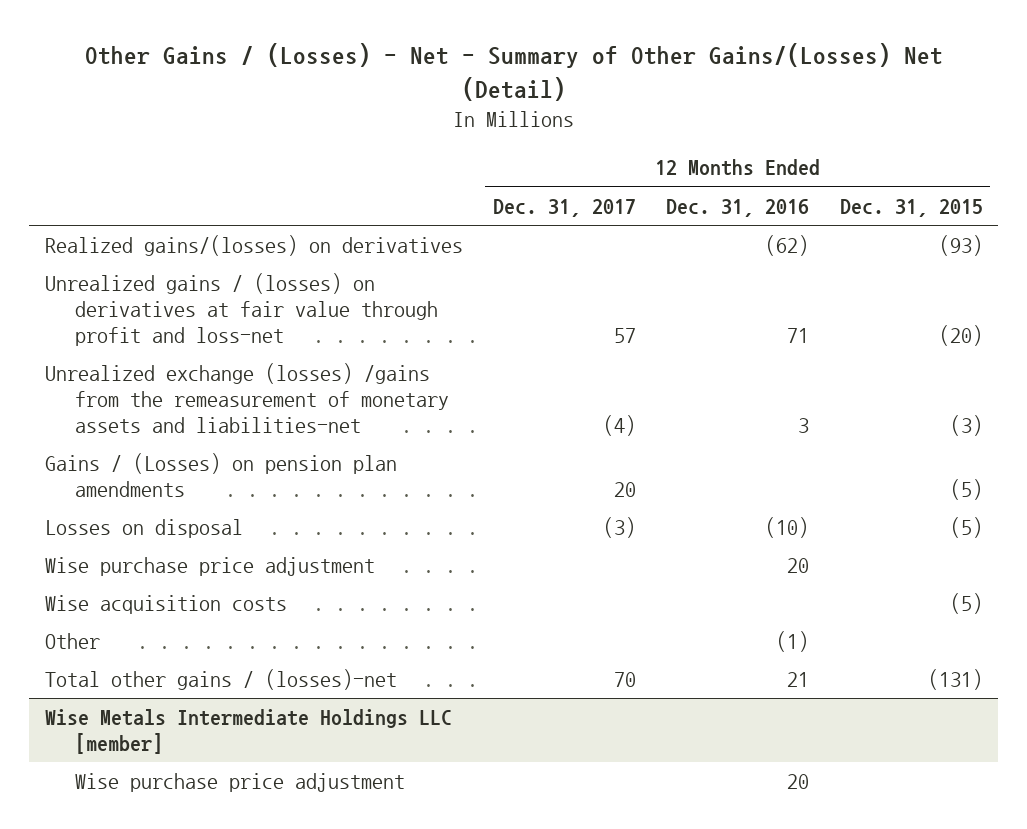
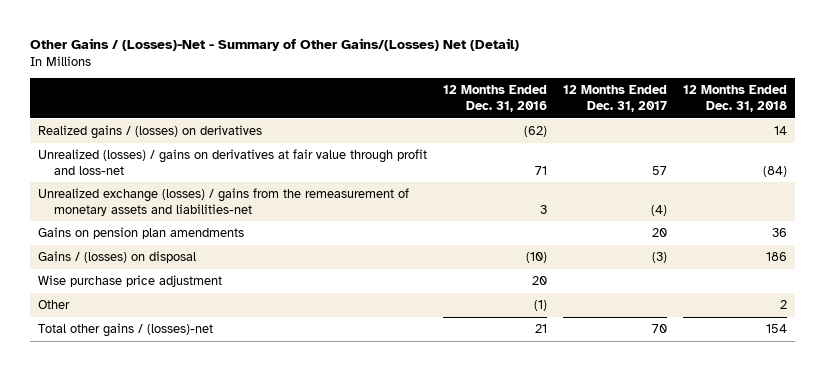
- Other Gains / (Losses) - Net - Summary of Other Gains/(Losses) Net (Detail)
+ Other Gains / (Losses)-Net - Summary of Other Gains/(Losses) Net (Detail)
- | 12 Months Ended Dec. 31, 2017 | 12 Months Ended Dec. 31, 2016 | 12 Months Ended Dec. 31, 2015
+ | 12 Months Ended Dec. 31, 2016 | 12 Months Ended Dec. 31, 2017 | 12 Months Ended Dec. 31, 2018
- Realized gains/(losses) on derivatives | | (62) | (93)
- Unrealized gains / (losses) on derivatives at fair value through profit and loss-net | 57 | 71 | (20)
- Unrealized exchange (losses) /gains from the remeasurement of monetary assets and liabilities-net | (4) | 3 | (3)
- Gains / (Losses) on pension plan amendments | 20 | | (5)
- Losses on disposal | (3) | (10) | (5)
+ Realized gains / (losses) on derivatives | (62) | | 14
+ Unrealized (losses) / gains on derivatives at fair value through profit and loss-net | 71 | 57 | (84)
+ Unrealized exchange (losses) / gains from the remeasurement of monetary assets and liabilities-net | 3 | (4) |
+ Gains on pension plan amendments | | 20 | 36
+ Gains / (losses) on disposal | (10) | (3) | 186
- Wise acquisition costs | | | (5)
- Wise Metals Intermediate Holdings LLC [member]
- Wise purchase price adjustment | | 20 |

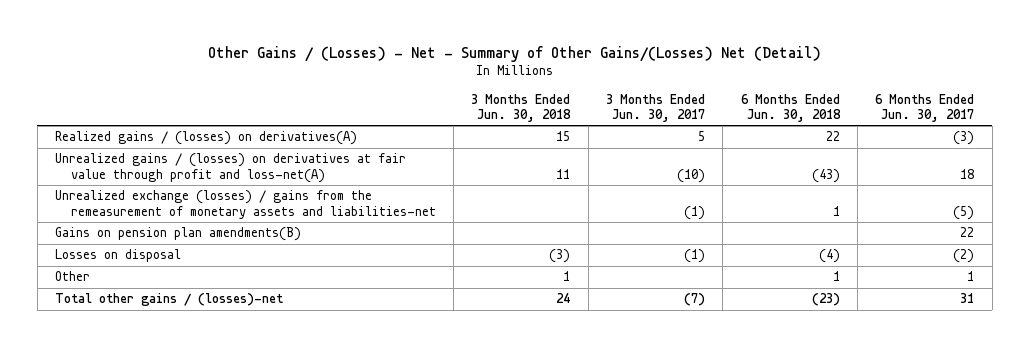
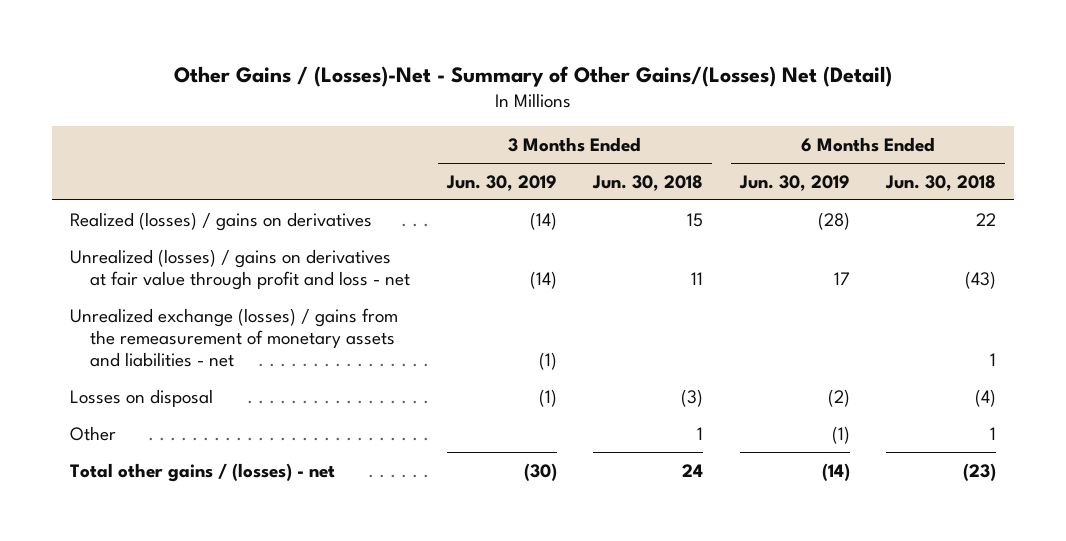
- Other Gains / (Losses) - Net - Summary of Other Gains/(Losses) Net (Detail)
+ Other Gains / (Losses)-Net - Summary of Other Gains/(Losses) Net (Detail)
- | 3 Months Ended Jun. 30, 2018 | 3 Months Ended Jun. 30, 2017 | 6 Months Ended Jun. 30, 2018 | 6 Months Ended Jun. 30, 2017
+ | 3 Months Ended Jun. 30, 2019 | 3 Months Ended Jun. 30, 2018 | 6 Months Ended Jun. 30, 2019 | 6 Months Ended Jun. 30, 2018
- Realized gains / (losses) on derivatives(A) | 15 | 5 | 22 | (3)
- Unrealized gains / (losses) on derivatives at fair value through profit and loss-net(A) | 11 | (10) | (43) | 18
- Unrealized exchange (losses) / gains from the remeasurement of monetary assets and liabilities-net | | (1) | 1 | (5)
- Gains on pension plan amendments(B) | | | | 22
+ Realized (losses) / gains on derivatives | (14) | 15 | (28) | 22
+ Unrealized (losses) / gains on derivatives at fair value through profit and loss - net | (14) | 11 | 17 | (43)
+ Unrealized exchange (losses) / gains from the remeasurement of monetary assets and liabilities - net | (1) | | | 1
- Total other gains / (losses)-net | 24 | (7) | (23) | 31
+ Total other gains / (losses) - net | (30) | 24 | (14) | (23)

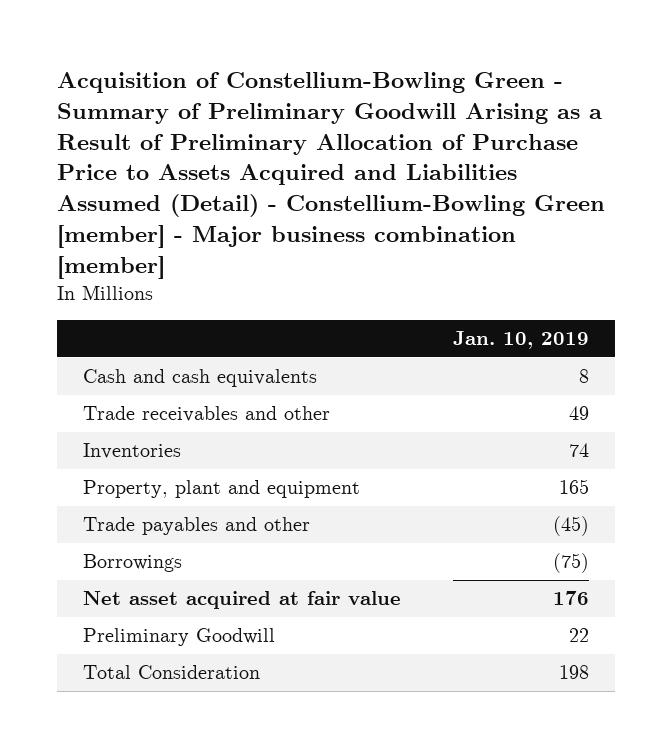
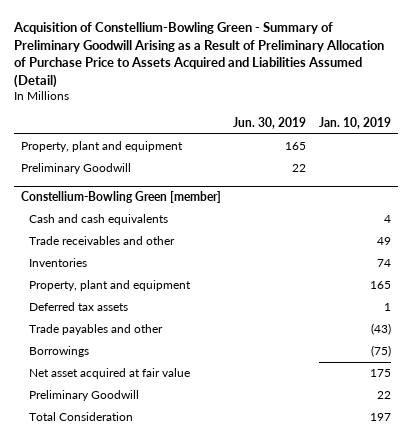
- Acquisition of Constellium-Bowling Green - Summary of Preliminary Goodwill Arising as a Result of Preliminary Allocation of Purchase Price to Assets Acquired and Liabilities Assumed (Detail) - Constellium-Bowling Green [member] - Major business combination [member]
+ Acquisition of Constellium-Bowling Green - Summary of Preliminary Goodwill Arising as a Result of Preliminary Allocation of Purchase Price to Assets Acquired and Liabilities Assumed (Detail)
- | Jan. 10, 2019
+ | Jun. 30, 2019 | Jan. 10, 2019
- Cash and cash equivalents | 8
+ Property, plant and equipment | 165 |
+ Preliminary Goodwill | 22 |
+ Constellium-Bowling Green [member]
+ Cash and cash equivalents | | 4
- Trade payables and other | (45)
+ Deferred tax assets | | 1
+ Trade payables and other | | (43)
- Net asset acquired at fair value | 176
+ Net asset acquired at fair value | | 175
- Total Consideration | 198
+ Total Consideration | | 197

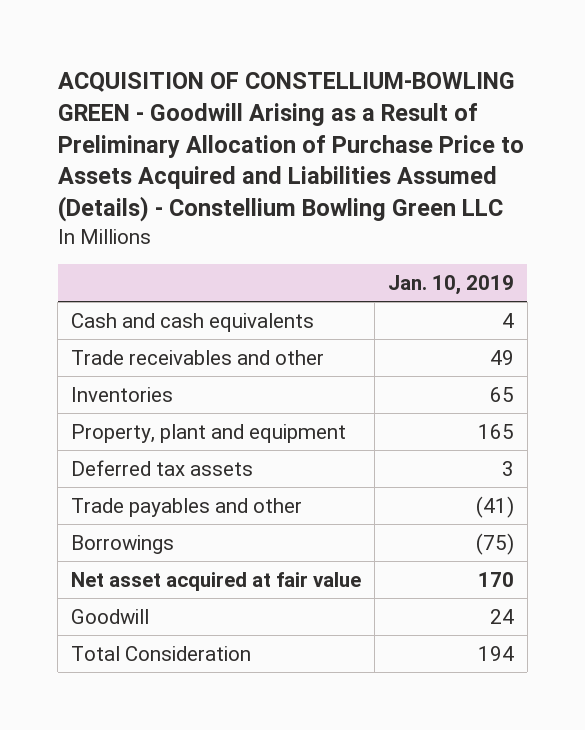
- Acquisition of Constellium-Bowling Green - Summary of Preliminary Goodwill Arising as a Result of Preliminary Allocation of Purchase Price to Assets Acquired and Liabilities Assumed (Detail)
+ ACQUISITION OF CONSTELLIUM-BOWLING GREEN - Goodwill Arising as a Result of Preliminary Allocation of Purchase Price to Assets Acquired and Liabilities Assumed (Details) - Constellium Bowling Green LLC
- | Jun. 30, 2019 | Jan. 10, 2019
+ | Jan. 10, 2019
- Property, plant and equipment | 165 |
- Preliminary Goodwill | 22 |
- Constellium-Bowling Green [member]
- Inventories | | 74
+ Inventories | 65
- Deferred tax assets | | 1
- Trade payables and other | | (43)
+ Deferred tax assets | 3
+ Trade payables and other | (41)
- Net asset acquired at fair value | | 175
- Preliminary Goodwill | | 22
- Total Consideration | | 197
+ Net asset acquired at fair value | 170
+ Goodwill | 24
+ Total Consideration | 194

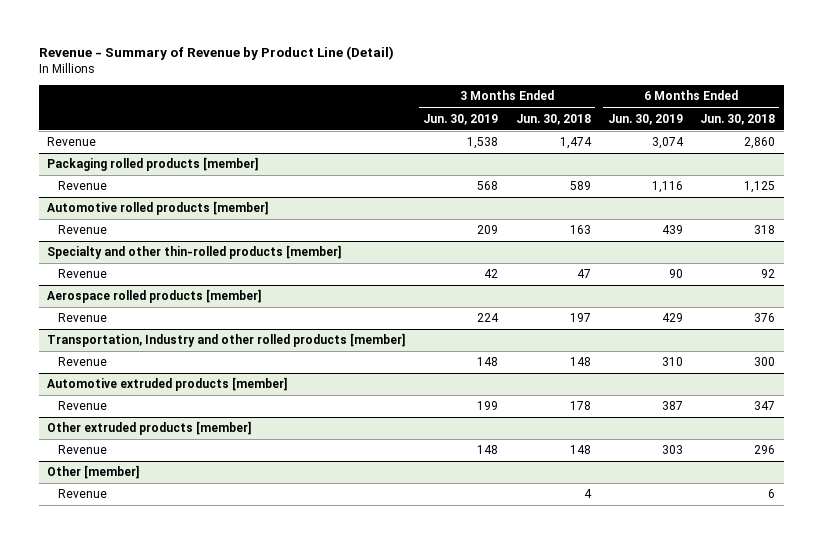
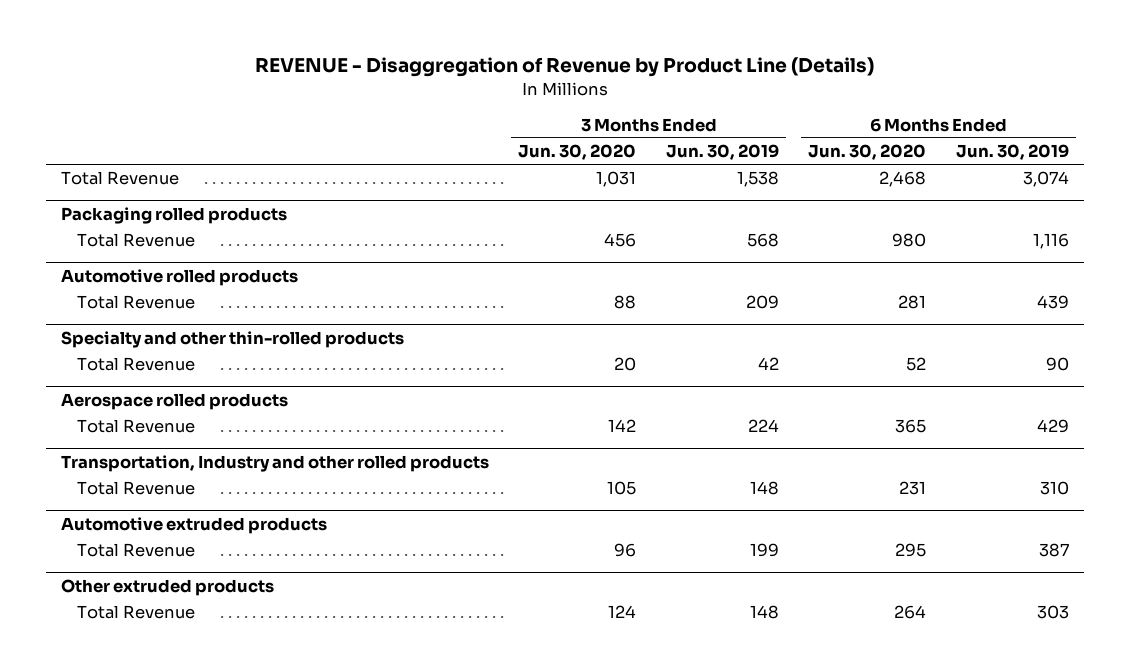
- Revenue - Summary of Revenue by Product Line (Detail)
+ REVENUE - Disaggregation of Revenue by Product Line (Details)
- | 3 Months Ended Jun. 30, 2019 | 3 Months Ended Jun. 30, 2018 | 6 Months Ended Jun. 30, 2019 | 6 Months Ended Jun. 30, 2018
+ | 3 Months Ended Jun. 30, 2020 | 3 Months Ended Jun. 30, 2019 | 6 Months Ended Jun. 30, 2020 | 6 Months Ended Jun. 30, 2019
- Revenue | 1,538 | 1,474 | 3,074 | 2,860
- Packaging rolled products [member]
- Revenue | 568 | 589 | 1,116 | 1,125
- Automotive rolled products [member]
- Revenue | 209 | 163 | 439 | 318
- Specialty and other thin-rolled products [member]
- Revenue | 42 | 47 | 90 | 92
- Aerospace rolled products [member]
- Revenue | 224 | 197 | 429 | 376
- Transportation, Industry and other rolled products [member]
- Revenue | 148 | 148 | 310 | 300
- Automotive extruded products [member]
- Revenue | 199 | 178 | 387 | 347
- Other extruded products [member]
- Revenue | 148 | 148 | 303 | 296
- Other [member]
- Revenue | | 4 | | 6
+ Total Revenue | 1,031 | 1,538 | 2,468 | 3,074
+ Packaging rolled products
+ Total Revenue | 456 | 568 | 980 | 1,116
+ Automotive rolled products
+ Total Revenue | 88 | 209 | 281 | 439
+ Specialty and other thin-rolled products
+ Total Revenue | 20 | 42 | 52 | 90
+ Aerospace rolled products
+ Total Revenue | 142 | 224 | 365 | 429
+ Transportation, Industry and other rolled products
+ Total Revenue | 105 | 148 | 231 | 310
+ Automotive extruded products
+ Total Revenue | 96 | 199 | 295 | 387
+ Other extruded products
+ Total Revenue | 124 | 148 | 264 | 303

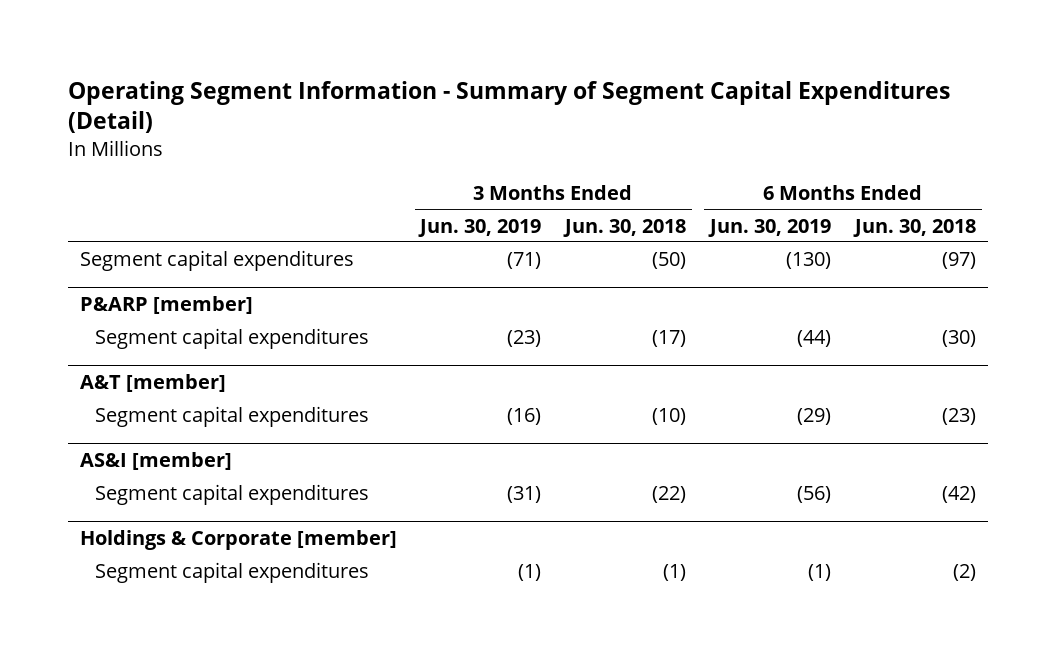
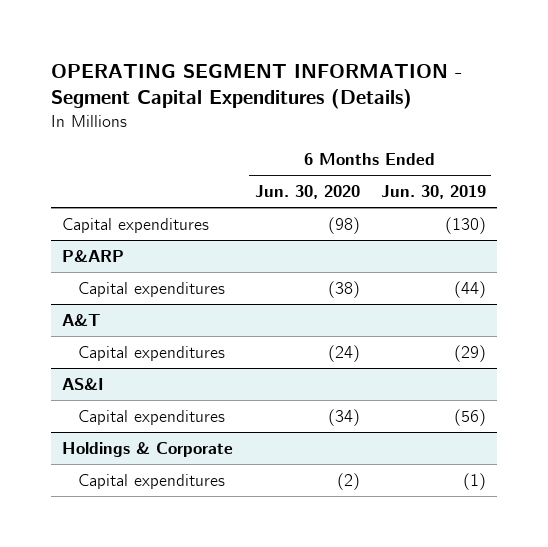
- Operating Segment Information - Summary of Segment Capital Expenditures (Detail)
+ OPERATING SEGMENT INFORMATION - Segment Capital Expenditures (Details)
- | 3 Months Ended Jun. 30, 2019 | 3 Months Ended Jun. 30, 2018 | 6 Months Ended Jun. 30, 2019 | 6 Months Ended Jun. 30, 2018
+ | 6 Months Ended Jun. 30, 2020 | 6 Months Ended Jun. 30, 2019
- Segment capital expenditures | (71) | (50) | (130) | (97)
- P&ARP [member]
- Segment capital expenditures | (23) | (17) | (44) | (30)
- A&T [member]
- Segment capital expenditures | (16) | (10) | (29) | (23)
- AS&I [member]
- Segment capital expenditures | (31) | (22) | (56) | (42)
- Holdings & Corporate [member]
- Segment capital expenditures | (1) | (1) | (1) | (2)
+ Capital expenditures | (98) | (130)
+ P&ARP
+ Capital expenditures | (38) | (44)
+ A&T
+ Capital expenditures | (24) | (29)
+ AS&I
+ Capital expenditures | (34) | (56)
+ Holdings & Corporate
+ Capital expenditures | (2) | (1)

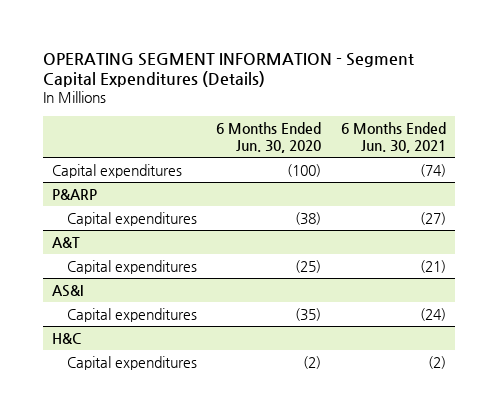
- | 6 Months Ended Jun. 30, 2020 | 6 Months Ended Jun. 30, 2019
+ | 6 Months Ended Jun. 30, 2020 | 6 Months Ended Jun. 30, 2021
- Capital expenditures | (98) | (130)
+ Capital expenditures | (100) | (74)
@ A&T
- Capital expenditures | (24) | (29)
+ Capital expenditures | (25) | (21)
@ AS&I
- Capital expenditures | (34) | (56)
- Holdings & Corporate
@ AS&I
+ Capital expenditures | (35) | (24)
+ H&C

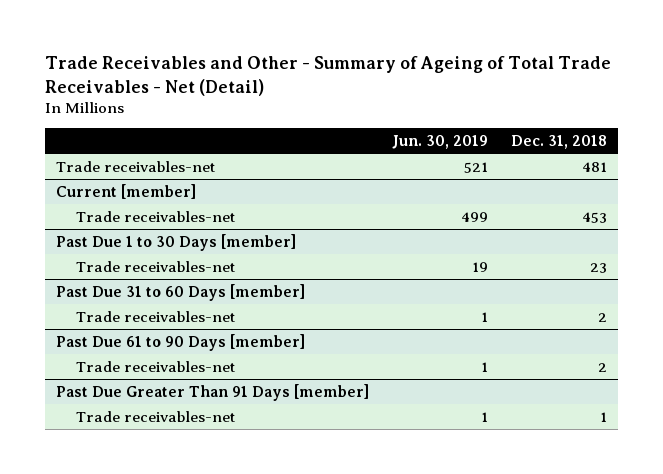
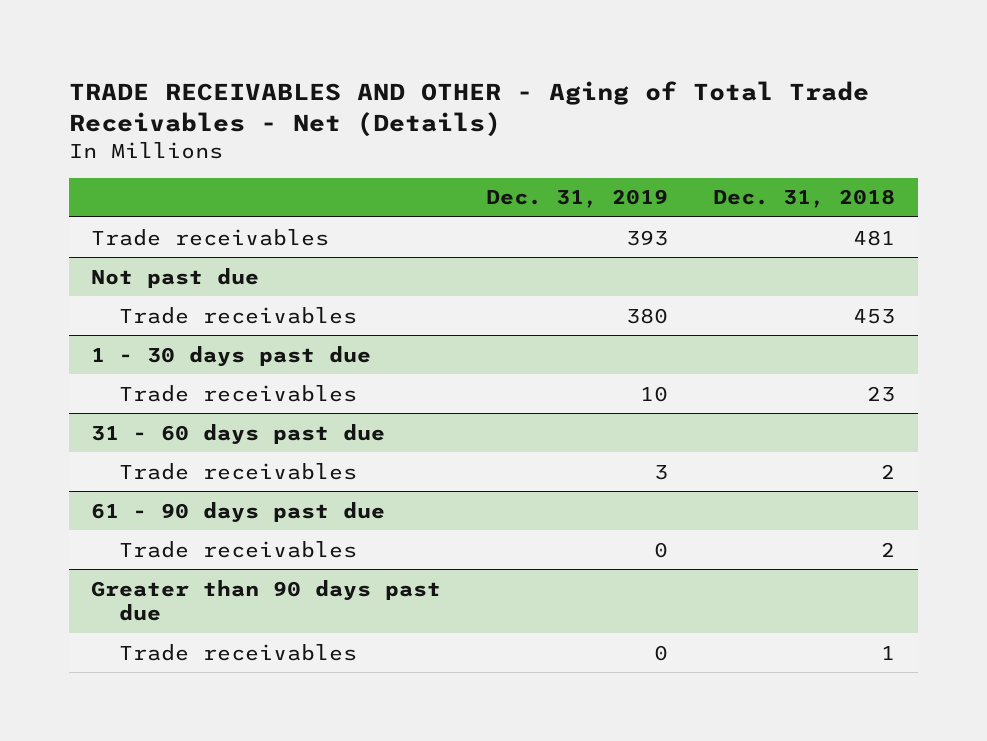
- Trade Receivables and Other - Summary of Ageing of Total Trade Receivables - Net (Detail)
+ TRADE RECEIVABLES AND OTHER - Aging of Total Trade Receivables - Net (Details)
- | Jun. 30, 2019 | Dec. 31, 2018
+ | Dec. 31, 2019 | Dec. 31, 2018
- Trade receivables-net | 521 | 481
- Current [member]
- Trade receivables-net | 499 | 453
- Past Due 1 to 30 Days [member]
- Trade receivables-net | 19 | 23
- Past Due 31 to 60 Days [member]
- Trade receivables-net | 1 | 2
- Past Due 61 to 90 Days [member]
- Trade receivables-net | 1 | 2
- Past Due Greater Than 91 Days [member]
- Trade receivables-net | 1 | 1
+ Trade receivables | 393 | 481
+ Not past due
+ Trade receivables | 380 | 453
+ 1 - 30 days past due
+ Trade receivables | 10 | 23
+ 31 - 60 days past due
+ Trade receivables | 3 | 2
+ 61 - 90 days past due
+ Trade receivables | 0 | 2
+ Greater than 90 days past due
+ Trade receivables | 0 | 1

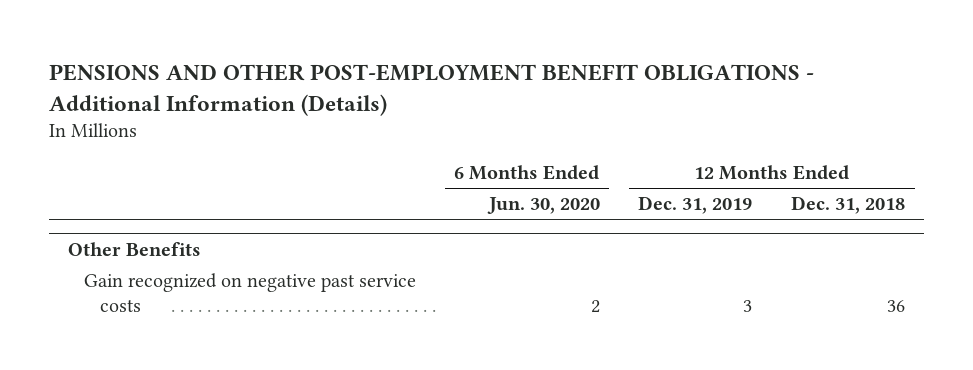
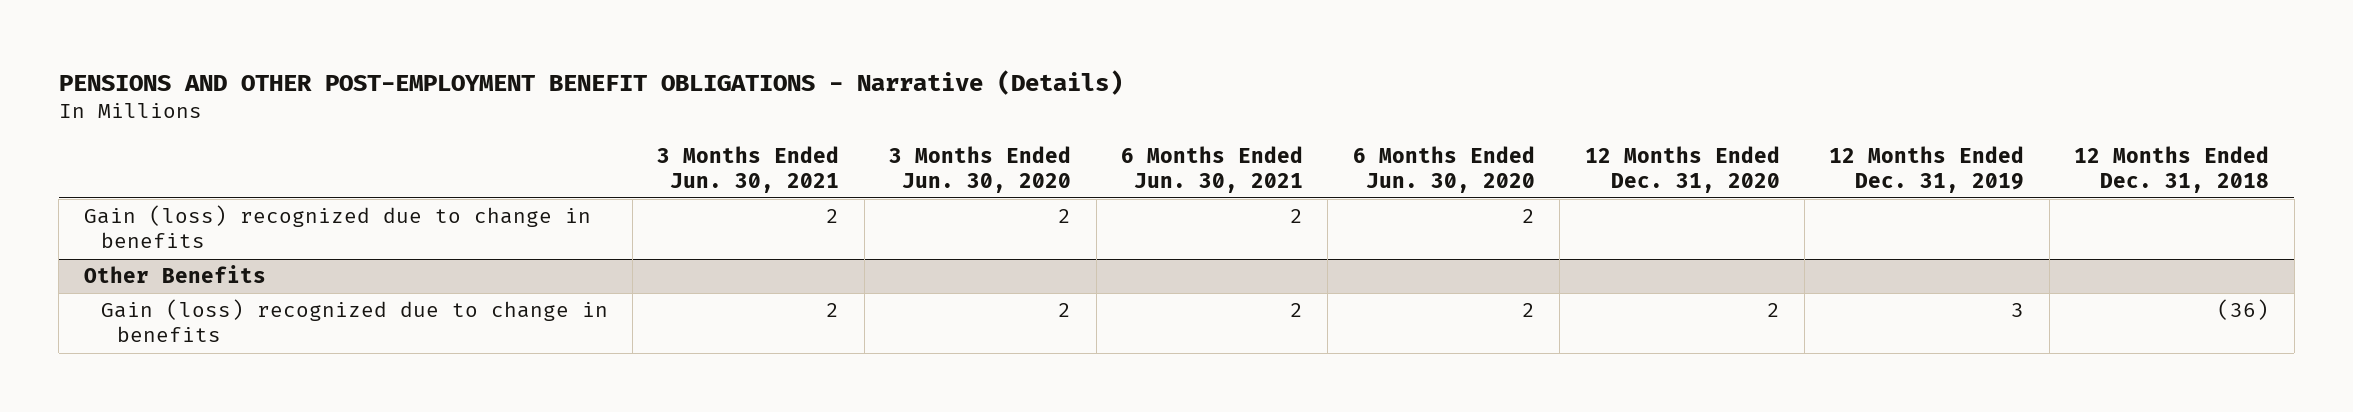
- PENSIONS AND OTHER POST-EMPLOYMENT BENEFIT OBLIGATIONS - Additional Information (Details)
+ PENSIONS AND OTHER POST-EMPLOYMENT BENEFIT OBLIGATIONS - Narrative (Details)
- | 6 Months Ended Jun. 30, 2020 | 12 Months Ended Dec. 31, 2019 | 12 Months Ended Dec. 31, 2018
+ | 3 Months Ended Jun. 30, 2021 | 3 Months Ended Jun. 30, 2020 | 6 Months Ended Jun. 30, 2021 | 6 Months Ended Jun. 30, 2020 | 12 Months Ended Dec. 31, 2020 | 12 Months Ended Dec. 31, 2019 | 12 Months Ended Dec. 31, 2018
+ Gain (loss) recognized due to change in benefits | 2 | 2 | 2 | 2 | | |
@ Other Benefits
- Gain recognized on negative past service costs | 2 | 3 | 36
+ Gain (loss) recognized due to change in benefits | 2 | 2 | 2 | 2 | 2 | 3 | (36)

